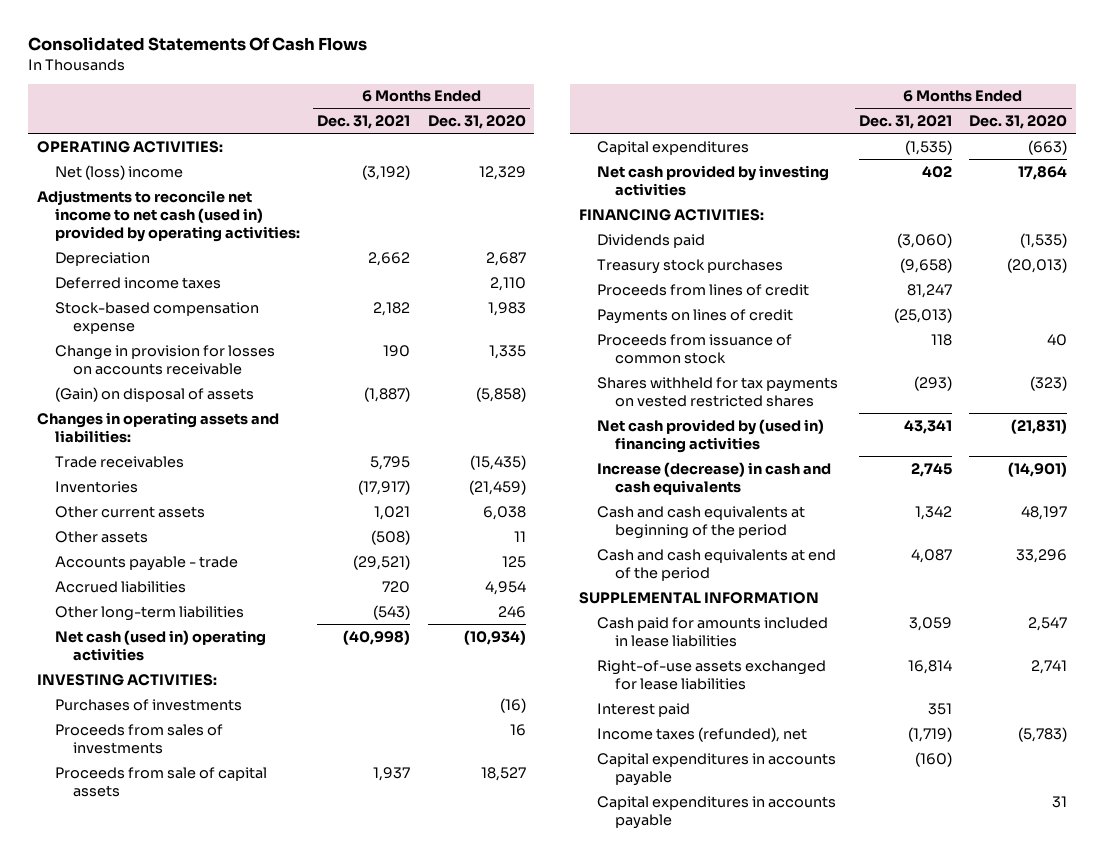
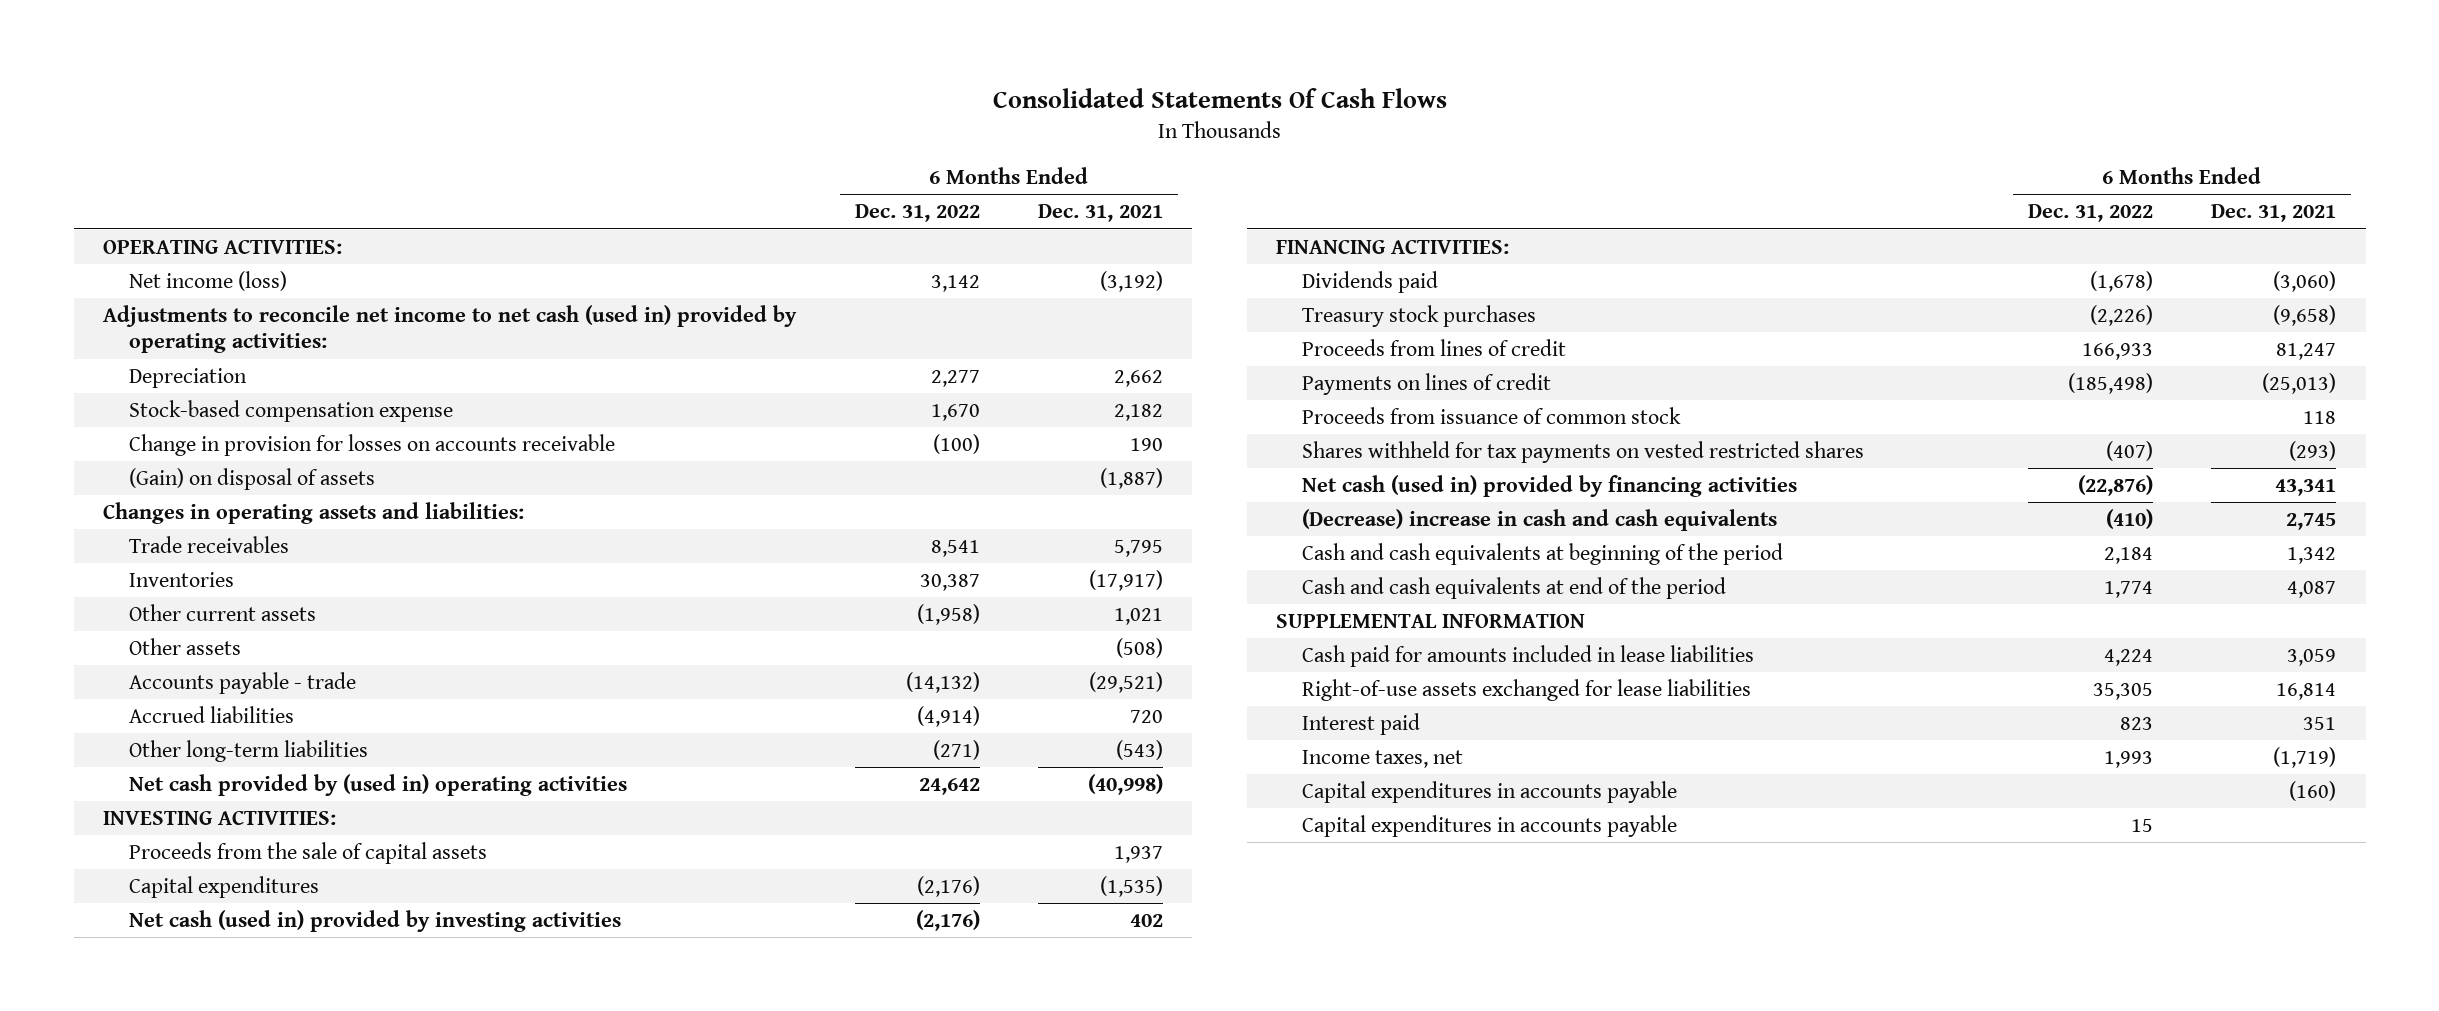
- | 6 Months Ended Dec. 31, 2021 | 6 Months Ended Dec. 31, 2020
+ | 6 Months Ended Dec. 31, 2022 | 6 Months Ended Dec. 31, 2021
- Net (loss) income | (3,192) | 12,329
+ Net income (loss) | 3,142 | (3,192)
- Deferred income taxes | | 2,110
- Net cash (used in) operating activities | (40,998) | (10,934)
+ Net cash provided by (used in) operating activities | 24,642 | (40,998)
- Purchases of investments | | (16)
- Proceeds from sales of investments | | 16
- Proceeds from sale of capital assets | 1,937 | 18,527
+ Proceeds from the sale of capital assets | | 1,937
- Net cash provided by investing activities | 402 | 17,864
+ Net cash (used in) provided by investing activities | (2,176) | 402
- Net cash provided by (used in) financing activities | 43,341 | (21,831)
- Increase (decrease) in cash and cash equivalents | 2,745 | (14,901)
+ Net cash (used in) provided by financing activities | (22,876) | 43,341
+ (Decrease) increase in cash and cash equivalents | (410) | 2,745
- Income taxes (refunded), net | (1,719) | (5,783)
+ Income taxes, net | 1,993 | (1,719)

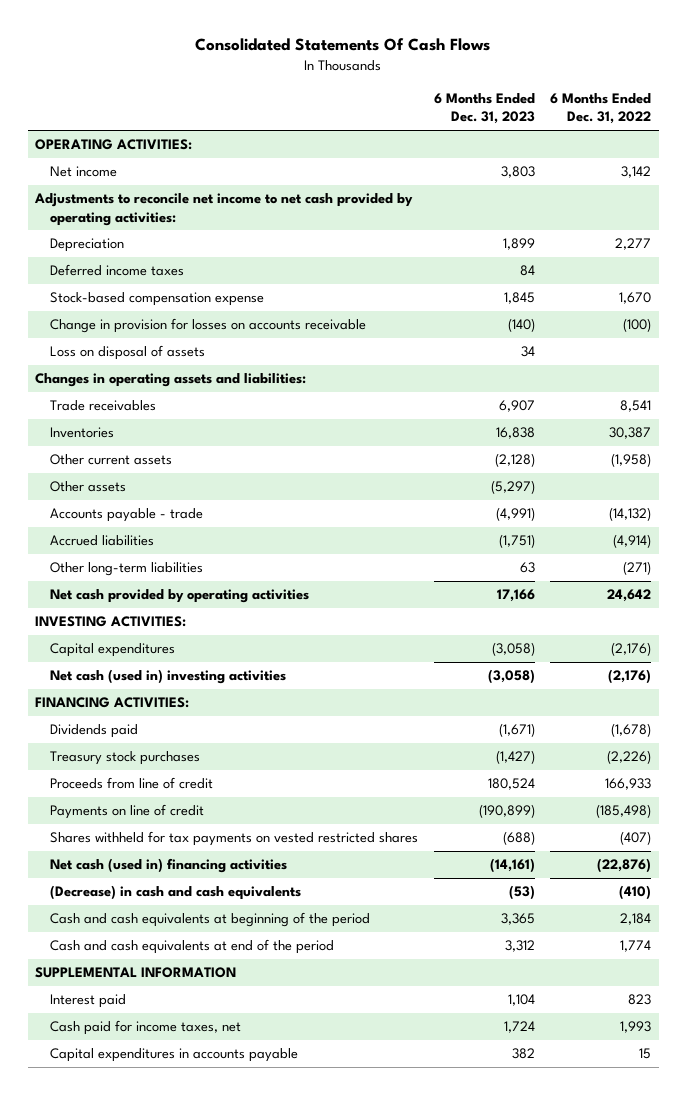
- | 6 Months Ended Dec. 31, 2022 | 6 Months Ended Dec. 31, 2021
+ | 6 Months Ended Dec. 31, 2023 | 6 Months Ended Dec. 31, 2022
- Net income (loss) | 3,142 | (3,192)
- Adjustments to reconcile net income to net cash (used in) provided by operating activities:
+ Net income | 3,803 | 3,142
+ Adjustments to reconcile net income to net cash provided by operating activities:
+ Deferred income taxes | 84 |
- (Gain) on disposal of assets | | (1,887)
+ Loss on disposal of assets | 34 |
- Net cash provided by (used in) operating activities | 24,642 | (40,998)
+ Net cash provided by operating activities | 17,166 | 24,642
- Proceeds from the sale of capital assets | | 1,937
- Net cash (used in) provided by investing activities | (2,176) | 402
+ Net cash (used in) investing activities | (3,058) | (2,176)
- Proceeds from lines of credit | 166,933 | 81,247
- Payments on lines of credit | (185,498) | (25,013)
- Proceeds from issuance of common stock | | 118
+ Proceeds from line of credit | 180,524 | 166,933
+ Payments on line of credit | (190,899) | (185,498)
- Net cash (used in) provided by financing activities | (22,876) | 43,341
- (Decrease) increase in cash and cash equivalents | (410) | 2,745
+ Net cash (used in) financing activities | (14,161) | (22,876)
+ (Decrease) in cash and cash equivalents | (53) | (410)
- Cash paid for amounts included in lease liabilities | 4,224 | 3,059
- Right-of-use assets exchanged for lease liabilities | 35,305 | 16,814
- Income taxes, net | 1,993 | (1,719)
- Capital expenditures in accounts payable | | (160)
+ Cash paid for income taxes, net | 1,724 | 1,993

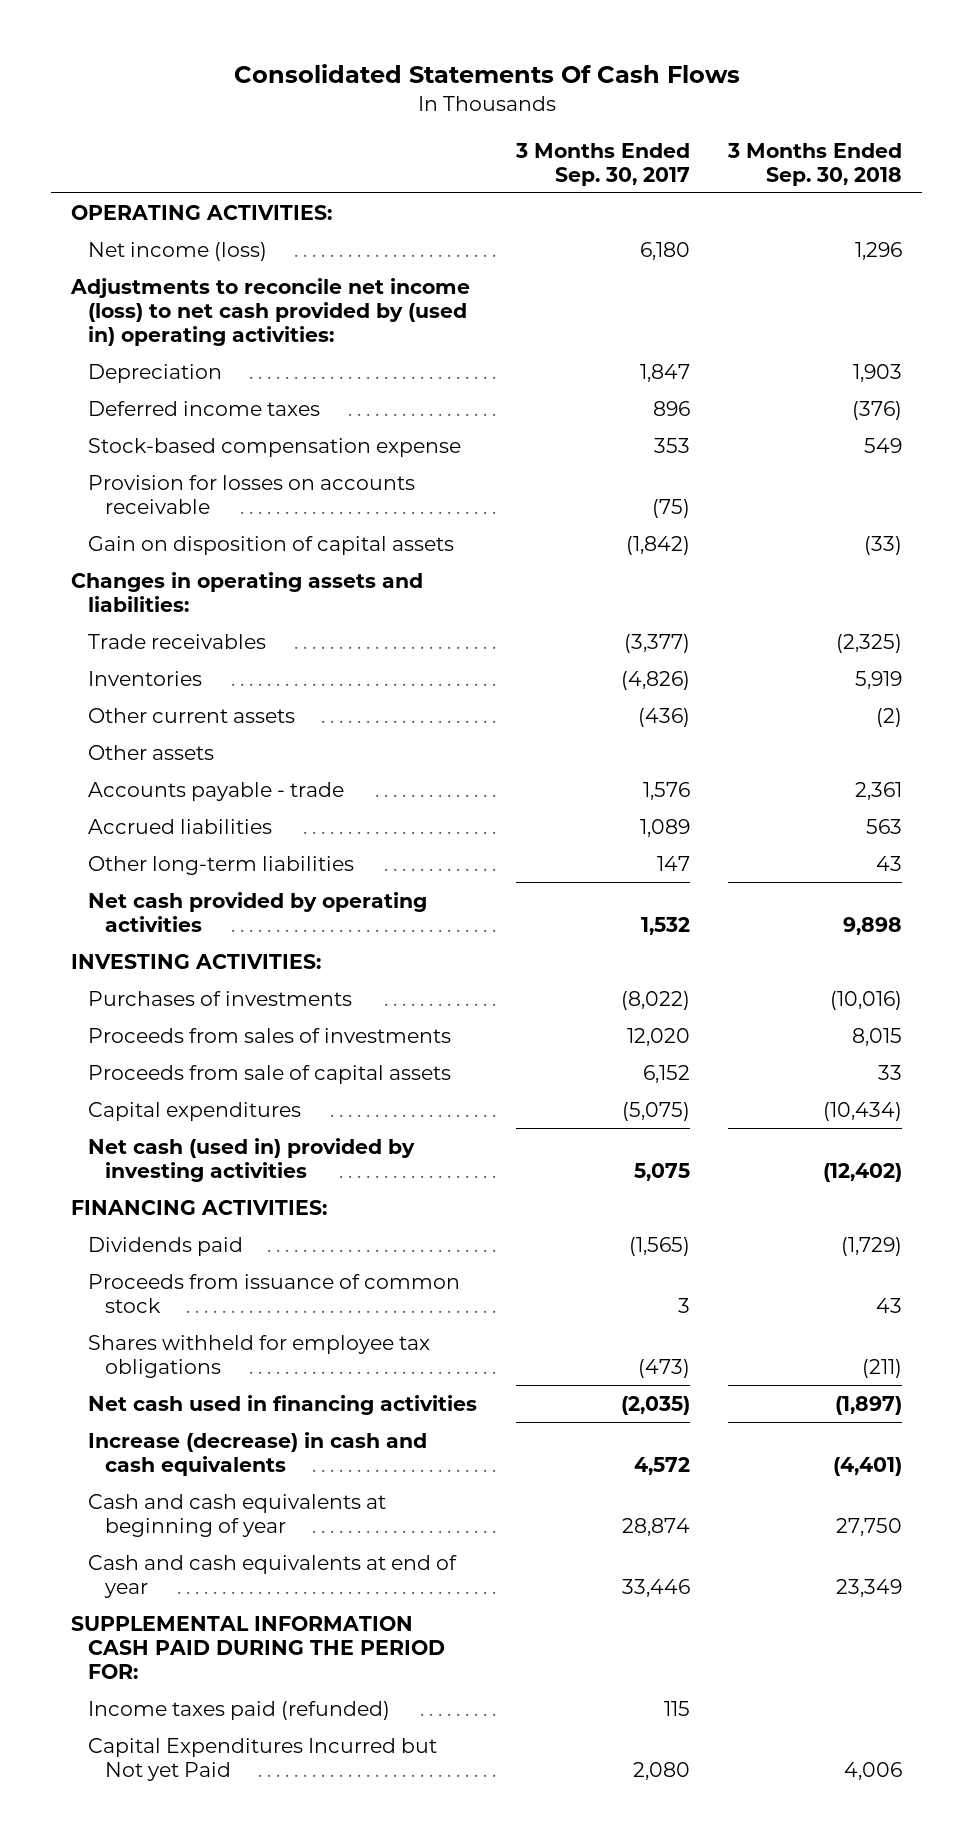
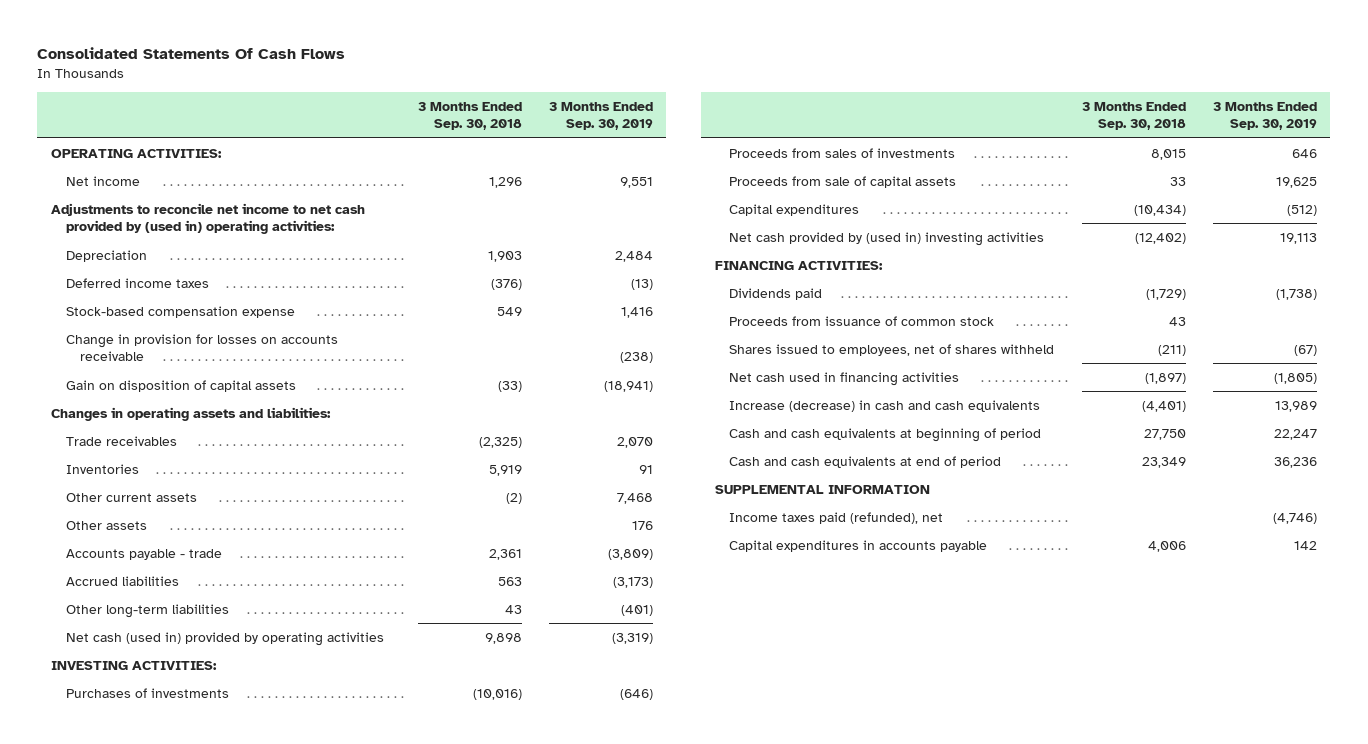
- | 3 Months Ended Sep. 30, 2017 | 3 Months Ended Sep. 30, 2018
+ | 3 Months Ended Sep. 30, 2018 | 3 Months Ended Sep. 30, 2019
- Net income (loss) | 6,180 | 1,296
- Adjustments to reconcile net income (loss) to net cash provided by (used in) operating activities:
+ Net income | 1,296 | 9,551
+ Adjustments to reconcile net income to net cash provided by (used in) operating activities:
- Provision for losses on accounts receivable | (75) |
+ Change in provision for losses on accounts receivable | | (238)
- Net cash provided by operating activities | 1,532 | 9,898
+ Net cash (used in) provided by operating activities | 9,898 | (3,319)
- Net cash (used in) provided by investing activities | 5,075 | (12,402)
+ Net cash provided by (used in) investing activities | (12,402) | 19,113
- Shares withheld for employee tax obligations | (473) | (211)
+ Shares issued to employees, net of shares withheld | (211) | (67)
- Cash and cash equivalents at beginning of year | 28,874 | 27,750
- Cash and cash equivalents at end of year | 33,446 | 23,349
- SUPPLEMENTAL INFORMATION CASH PAID DURING THE PERIOD FOR:
- Income taxes paid (refunded) | 115 |
- Capital Expenditures Incurred but Not yet Paid | 2,080 | 4,006
+ Cash and cash equivalents at beginning of period | 27,750 | 22,247
+ Cash and cash equivalents at end of period | 23,349 | 36,236
+ SUPPLEMENTAL INFORMATION
+ Income taxes paid (refunded), net | | (4,746)
+ Capital expenditures in accounts payable | 4,006 | 142

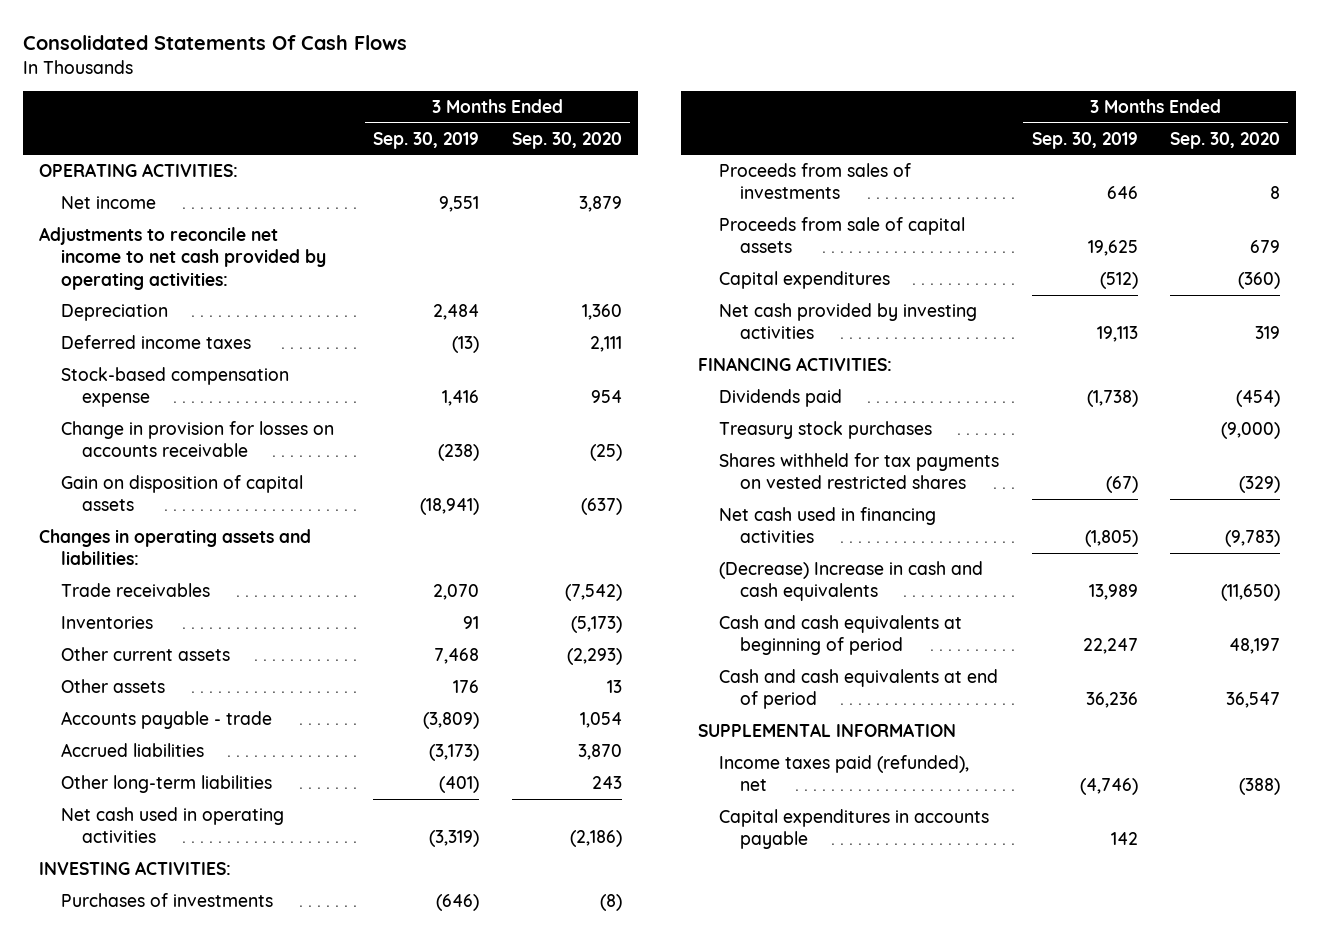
- | 3 Months Ended Sep. 30, 2018 | 3 Months Ended Sep. 30, 2019
+ | 3 Months Ended Sep. 30, 2019 | 3 Months Ended Sep. 30, 2020
- Adjustments to reconcile net income to net cash provided by (used in) operating activities:
+ Adjustments to reconcile net income to net cash provided by operating activities:
- Net cash (used in) provided by operating activities | 9,898 | (3,319)
+ Net cash used in operating activities | (3,319) | (2,186)
- Net cash provided by (used in) investing activities | (12,402) | 19,113
+ Net cash provided by investing activities | 19,113 | 319
- Proceeds from issuance of common stock | 43 |
- Shares issued to employees, net of shares withheld | (211) | (67)
+ Treasury stock purchases | | (9,000)
+ Shares withheld for tax payments on vested restricted shares | (67) | (329)
- Increase (decrease) in cash and cash equivalents | (4,401) | 13,989
+ (Decrease) Increase in cash and cash equivalents | 13,989 | (11,650)

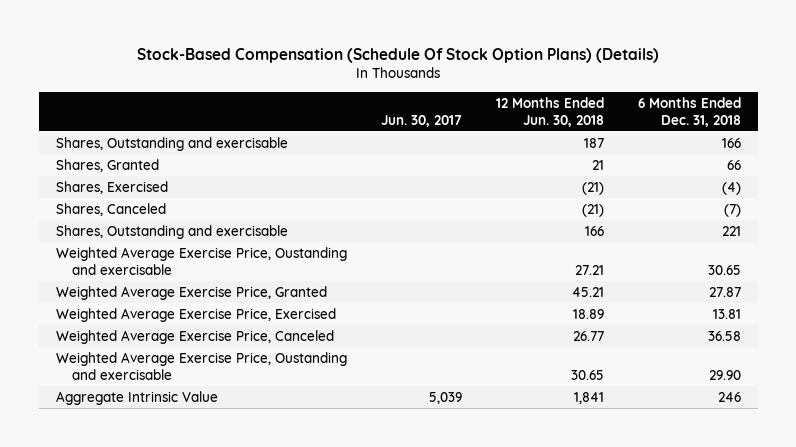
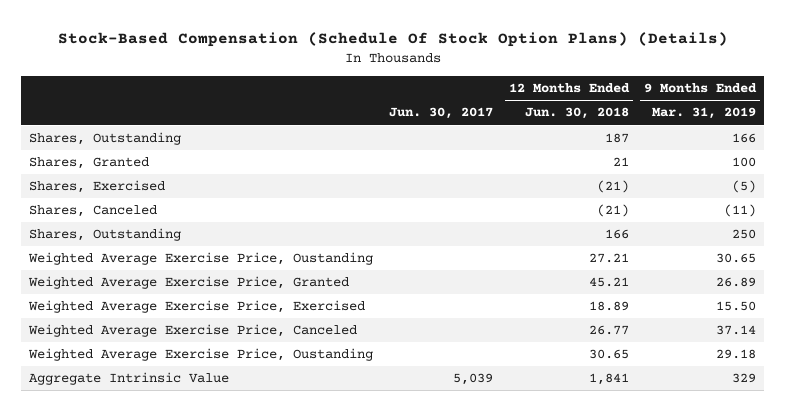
- | Jun. 30, 2017 | 12 Months Ended Jun. 30, 2018 | 6 Months Ended Dec. 31, 2018
+ | Jun. 30, 2017 | 12 Months Ended Jun. 30, 2018 | 9 Months Ended Mar. 31, 2019
- Shares, Outstanding and exercisable | | 187 | 166
+ Shares, Outstanding | | 187 | 166
- Shares, Outstanding and exercisable | | 166 | 221
- Weighted Average Exercise Price, Oustanding and exercisable | | 27.21 | 30.65
+ Shares, Outstanding | | 166 | 250
+ Weighted Average Exercise Price, Oustanding | | 27.21 | 30.65
- Weighted Average Exercise Price, Oustanding and exercisable | | 30.65 | 29.90
+ Weighted Average Exercise Price, Oustanding | | 30.65 | 29.18

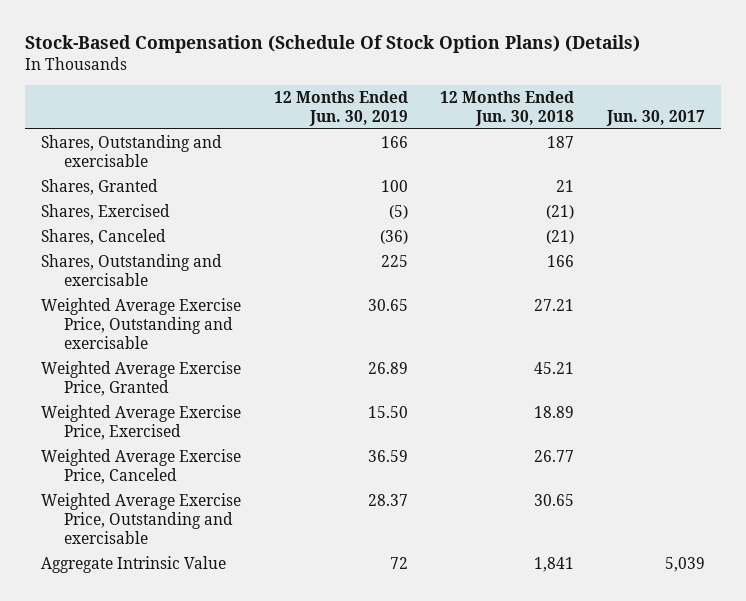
- | Jun. 30, 2017 | 12 Months Ended Jun. 30, 2018 | 9 Months Ended Mar. 31, 2019
+ | 12 Months Ended Jun. 30, 2019 | 12 Months Ended Jun. 30, 2018 | Jun. 30, 2017
- Shares, Outstanding | | 187 | 166
+ Shares, Outstanding and exercisable | 166 | 187 |
- Shares, Outstanding | | 166 | 250
- Weighted Average Exercise Price, Oustanding | | 27.21 | 30.65
+ Shares, Outstanding and exercisable | 225 | 166 |
+ Weighted Average Exercise Price, Outstanding and exercisable | 30.65 | 27.21 |
- Weighted Average Exercise Price, Oustanding | | 30.65 | 29.18
+ Weighted Average Exercise Price, Outstanding and exercisable | 28.37 | 30.65 |

